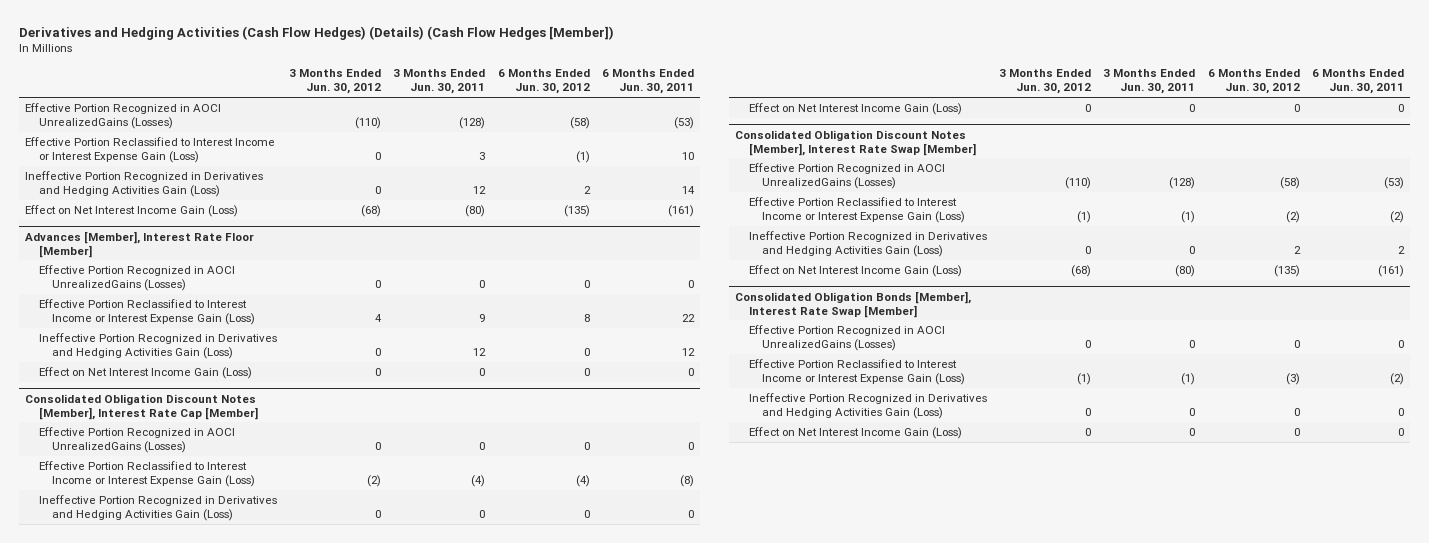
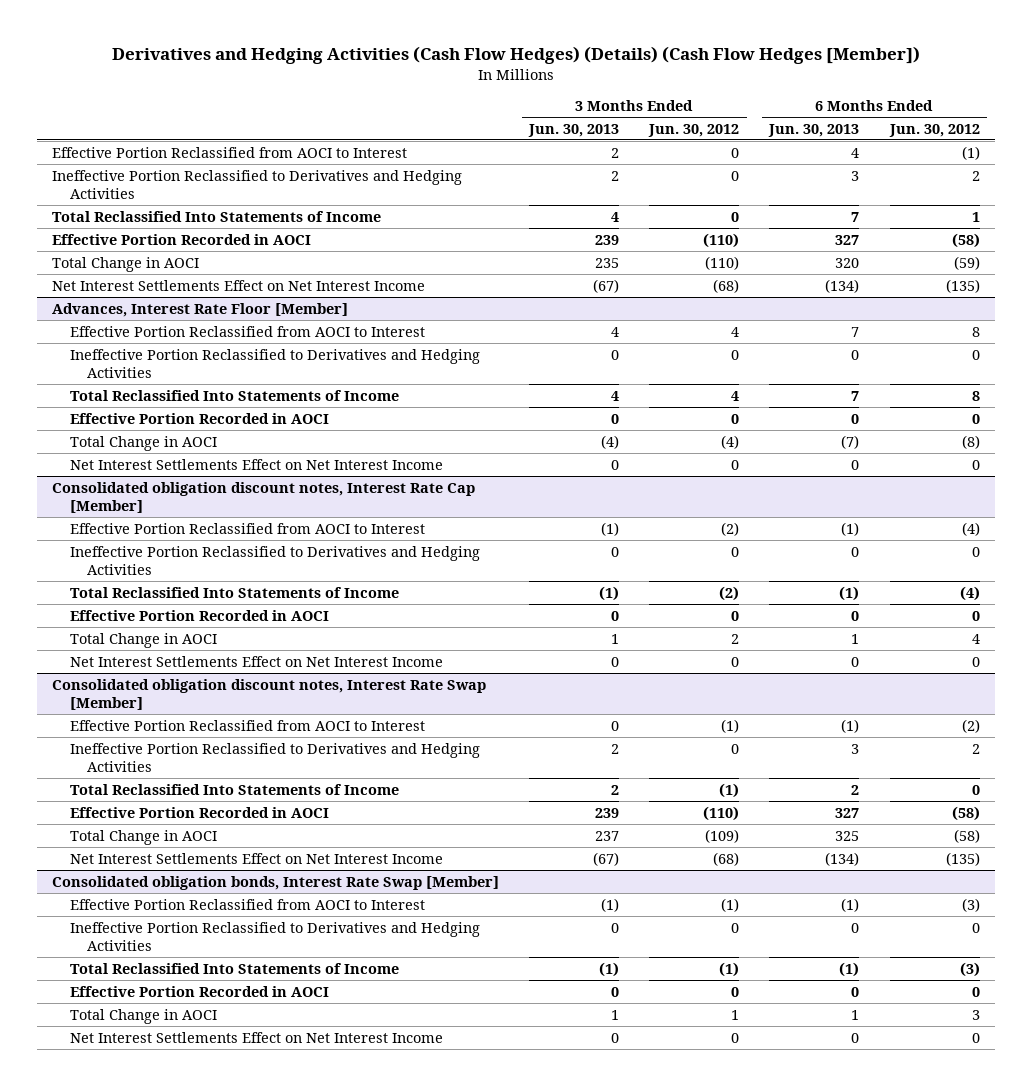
- | 3 Months Ended Jun. 30, 2012 | 3 Months Ended Jun. 30, 2011 | 6 Months Ended Jun. 30, 2012 | 6 Months Ended Jun. 30, 2011
+ | 3 Months Ended Jun. 30, 2013 | 3 Months Ended Jun. 30, 2012 | 6 Months Ended Jun. 30, 2013 | 6 Months Ended Jun. 30, 2012
- Effective Portion Recognized in AOCI UnrealizedGains (Losses) | (110) | (128) | (58) | (53)
- Effective Portion Reclassified to Interest Income or Interest Expense Gain (Loss) | 0 | 3 | (1) | 10
- Ineffective Portion Recognized in Derivatives and Hedging Activities Gain (Loss) | 0 | 12 | 2 | 14
- Effect on Net Interest Income Gain (Loss) | (68) | (80) | (135) | (161)
- Advances [Member], Interest Rate Floor [Member]
- Effective Portion Recognized in AOCI UnrealizedGains (Losses) | 0 | 0 | 0 | 0
- Effective Portion Reclassified to Interest Income or Interest Expense Gain (Loss) | 4 | 9 | 8 | 22
- Ineffective Portion Recognized in Derivatives and Hedging Activities Gain (Loss) | 0 | 12 | 0 | 12
- Effect on Net Interest Income Gain (Loss) | 0 | 0 | 0 | 0
- Consolidated Obligation Discount Notes [Member], Interest Rate Cap [Member]
- Effective Portion Recognized in AOCI UnrealizedGains (Losses) | 0 | 0 | 0 | 0
- Effective Portion Reclassified to Interest Income or Interest Expense Gain (Loss) | (2) | (4) | (4) | (8)
- Ineffective Portion Recognized in Derivatives and Hedging Activities Gain (Loss) | 0 | 0 | 0 | 0
- Effect on Net Interest Income Gain (Loss) | 0 | 0 | 0 | 0
- Consolidated Obligation Discount Notes [Member], Interest Rate Swap [Member]
- Effective Portion Recognized in AOCI UnrealizedGains (Losses) | (110) | (128) | (58) | (53)
- Effective Portion Reclassified to Interest Income or Interest Expense Gain (Loss) | (1) | (1) | (2) | (2)
- Ineffective Portion Recognized in Derivatives and Hedging Activities Gain (Loss) | 0 | 0 | 2 | 2
- Effect on Net Interest Income Gain (Loss) | (68) | (80) | (135) | (161)
- Consolidated Obligation Bonds [Member], Interest Rate Swap [Member]
- Effective Portion Recognized in AOCI UnrealizedGains (Losses) | 0 | 0 | 0 | 0
- Effective Portion Reclassified to Interest Income or Interest Expense Gain (Loss) | (1) | (1) | (3) | (2)
- Ineffective Portion Recognized in Derivatives and Hedging Activities Gain (Loss) | 0 | 0 | 0 | 0
- Effect on Net Interest Income Gain (Loss) | 0 | 0 | 0 | 0
+ Effective Portion Reclassified from AOCI to Interest | 2 | 0 | 4 | (1)
+ Ineffective Portion Reclassified to Derivatives and Hedging Activities | 2 | 0 | 3 | 2
+ Total Reclassified Into Statements of Income | 4 | 0 | 7 | 1
+ Effective Portion Recorded in AOCI | 239 | (110) | 327 | (58)
+ Total Change in AOCI | 235 | (110) | 320 | (59)
+ Net Interest Settlements Effect on Net Interest Income | (67) | (68) | (134) | (135)
+ Advances, Interest Rate Floor [Member]
+ Effective Portion Reclassified from AOCI to Interest | 4 | 4 | 7 | 8
+ Ineffective Portion Reclassified to Derivatives and Hedging Activities | 0 | 0 | 0 | 0
+ Total Reclassified Into Statements of Income | 4 | 4 | 7 | 8
+ Effective Portion Recorded in AOCI | 0 | 0 | 0 | 0
+ Total Change in AOCI | (4) | (4) | (7) | (8)
+ Net Interest Settlements Effect on Net Interest Income | 0 | 0 | 0 | 0
+ Consolidated obligation discount notes, Interest Rate Cap [Member]
+ Effective Portion Reclassified from AOCI to Interest | (1) | (2) | (1) | (4)
+ Ineffective Portion Reclassified to Derivatives and Hedging Activities | 0 | 0 | 0 | 0
+ Total Reclassified Into Statements of Income | (1) | (2) | (1) | (4)
+ Effective Portion Recorded in AOCI | 0 | 0 | 0 | 0
+ Total Change in AOCI | 1 | 2 | 1 | 4
+ Net Interest Settlements Effect on Net Interest Income | 0 | 0 | 0 | 0
+ Consolidated obligation discount notes, Interest Rate Swap [Member]
+ Effective Portion Reclassified from AOCI to Interest | 0 | (1) | (1) | (2)
+ Ineffective Portion Reclassified to Derivatives and Hedging Activities | 2 | 0 | 3 | 2
+ Total Reclassified Into Statements of Income | 2 | (1) | 2 | 0
+ Effective Portion Recorded in AOCI | 239 | (110) | 327 | (58)
+ Total Change in AOCI | 237 | (109) | 325 | (58)
+ Net Interest Settlements Effect on Net Interest Income | (67) | (68) | (134) | (135)
+ Consolidated obligation bonds, Interest Rate Swap [Member]
+ Effective Portion Reclassified from AOCI to Interest | (1) | (1) | (1) | (3)
+ Ineffective Portion Reclassified to Derivatives and Hedging Activities | 0 | 0 | 0 | 0
+ Total Reclassified Into Statements of Income | (1) | (1) | (1) | (3)
+ Effective Portion Recorded in AOCI | 0 | 0 | 0 | 0
+ Total Change in AOCI | 1 | 1 | 1 | 3
+ Net Interest Settlements Effect on Net Interest Income | 0 | 0 | 0 | 0

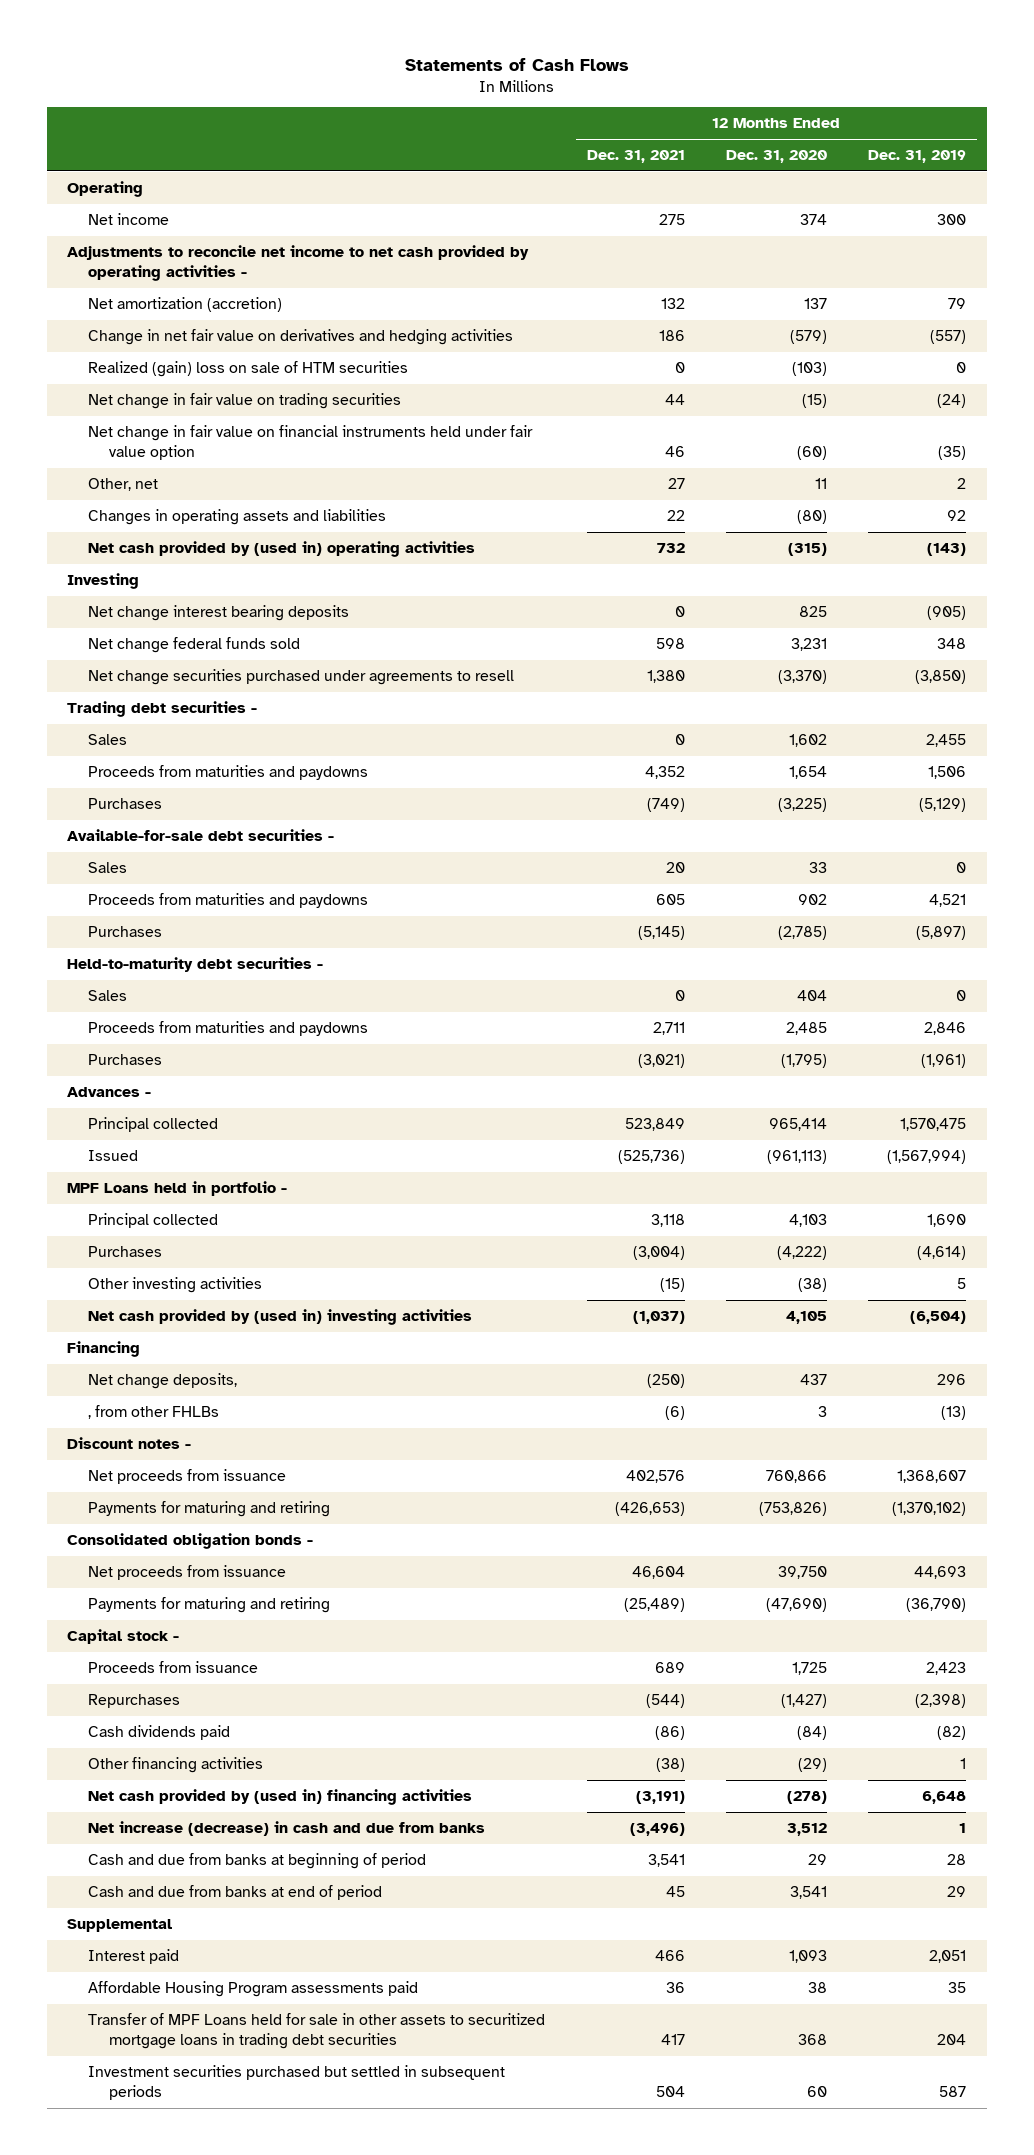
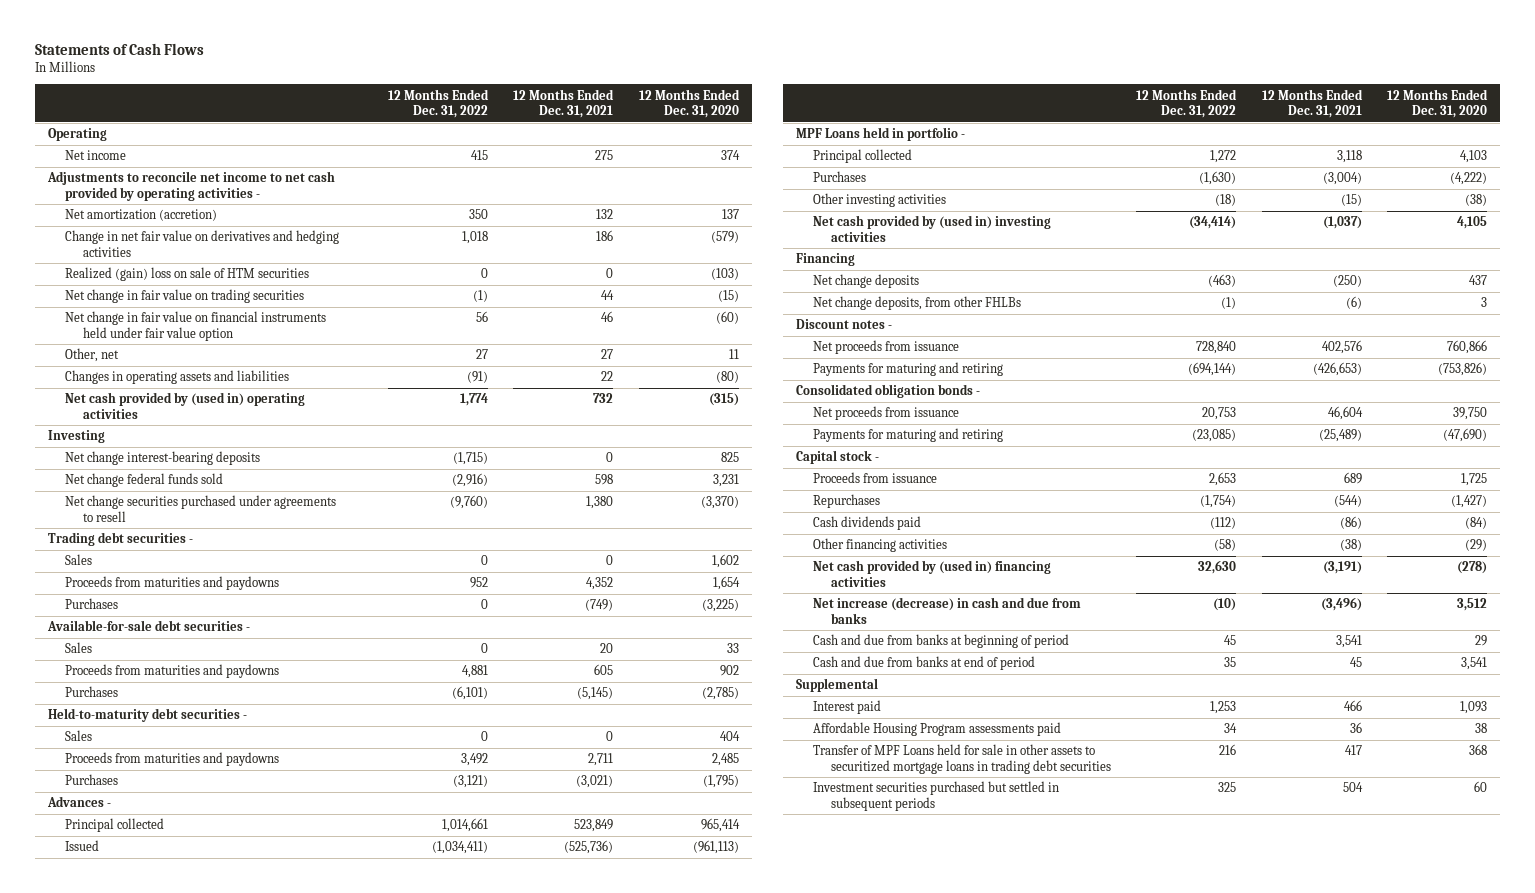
- | 12 Months Ended Dec. 31, 2021 | 12 Months Ended Dec. 31, 2020 | 12 Months Ended Dec. 31, 2019
+ | 12 Months Ended Dec. 31, 2022 | 12 Months Ended Dec. 31, 2021 | 12 Months Ended Dec. 31, 2020
- Net change interest bearing deposits | 0 | 825 | (905)
+ Net change interest-bearing deposits | (1,715) | 0 | 825
- Net change deposits, | (250) | 437 | 296
- , from other FHLBs | (6) | 3 | (13)
+ Net change deposits | (463) | (250) | 437
+ Net change deposits, from other FHLBs | (1) | (6) | 3

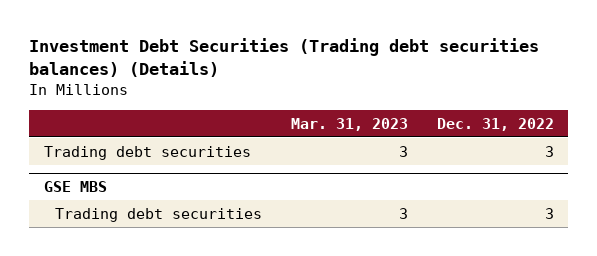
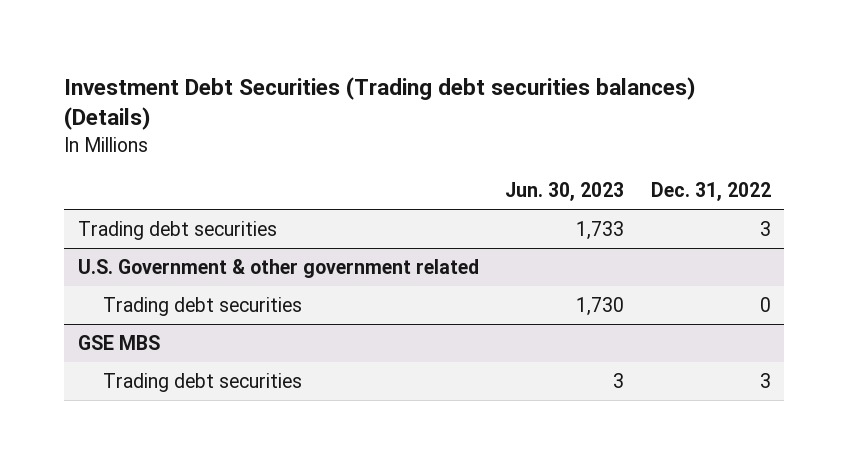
- | Mar. 31, 2023 | Dec. 31, 2022
+ | Jun. 30, 2023 | Dec. 31, 2022
+ U.S. Government & other government related
+ Trading debt securities | 1,730 | 0

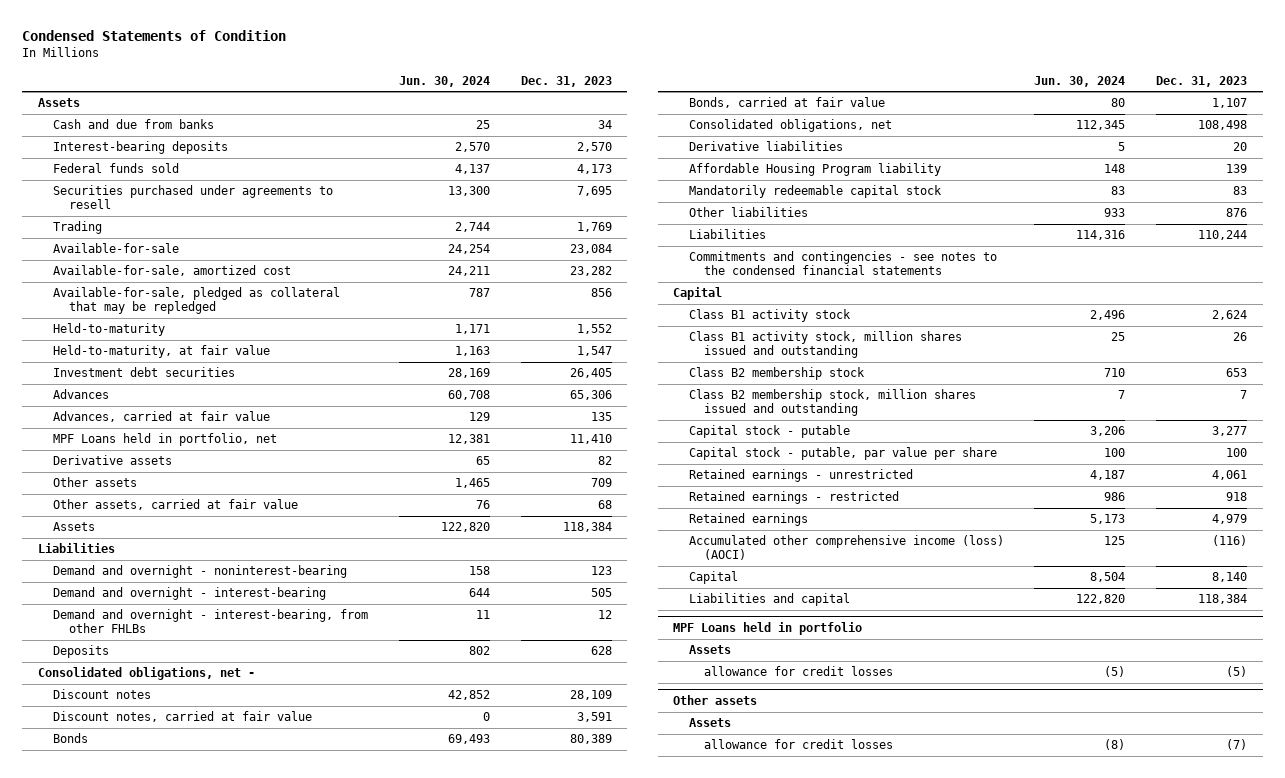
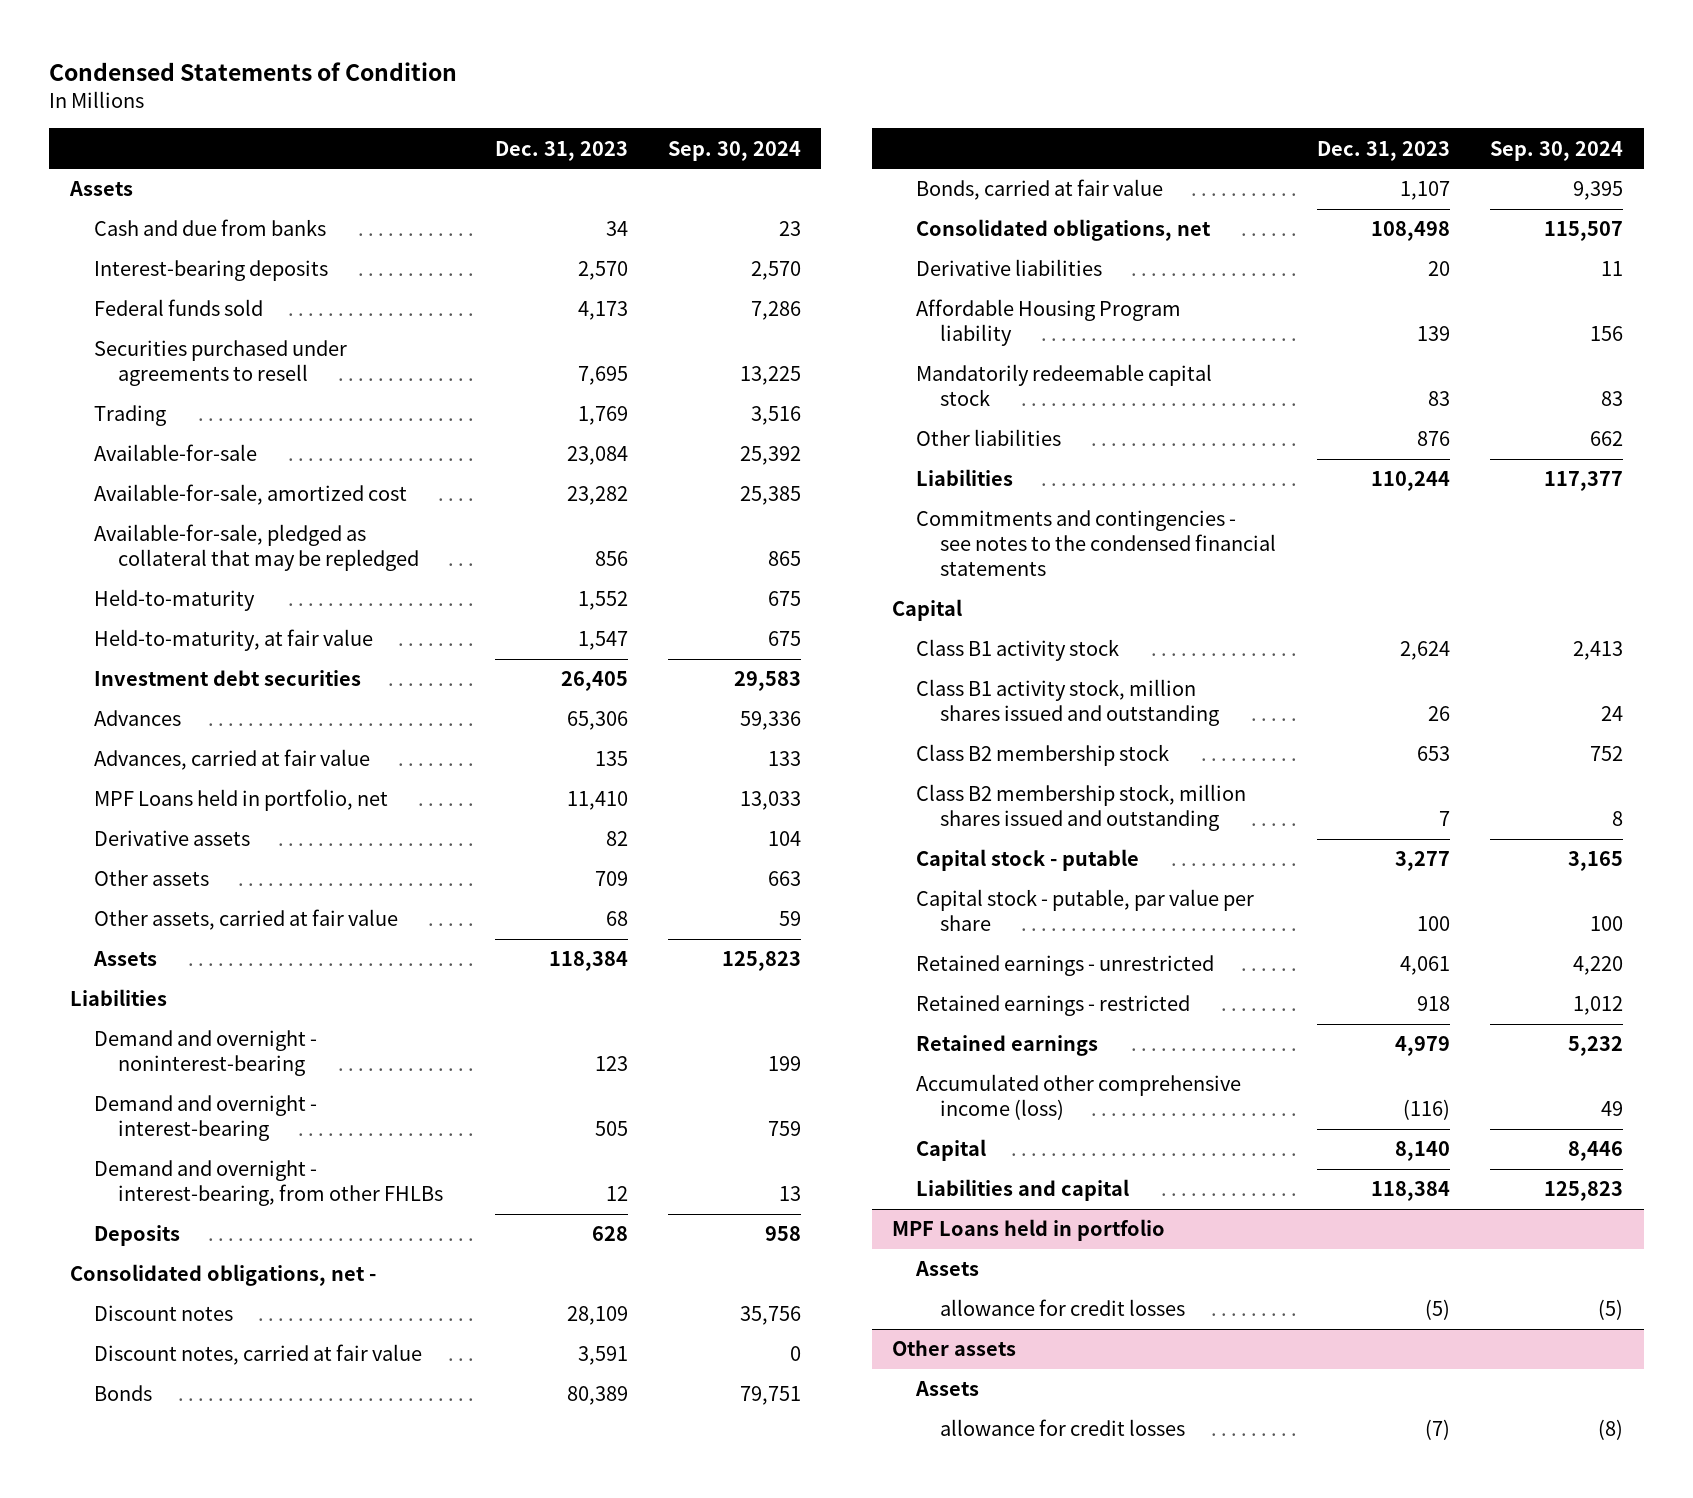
- | Jun. 30, 2024 | Dec. 31, 2023
+ | Dec. 31, 2023 | Sep. 30, 2024
- Accumulated other comprehensive income (loss) (AOCI) | 125 | (116)
+ Accumulated other comprehensive income (loss) | (116) | 49

